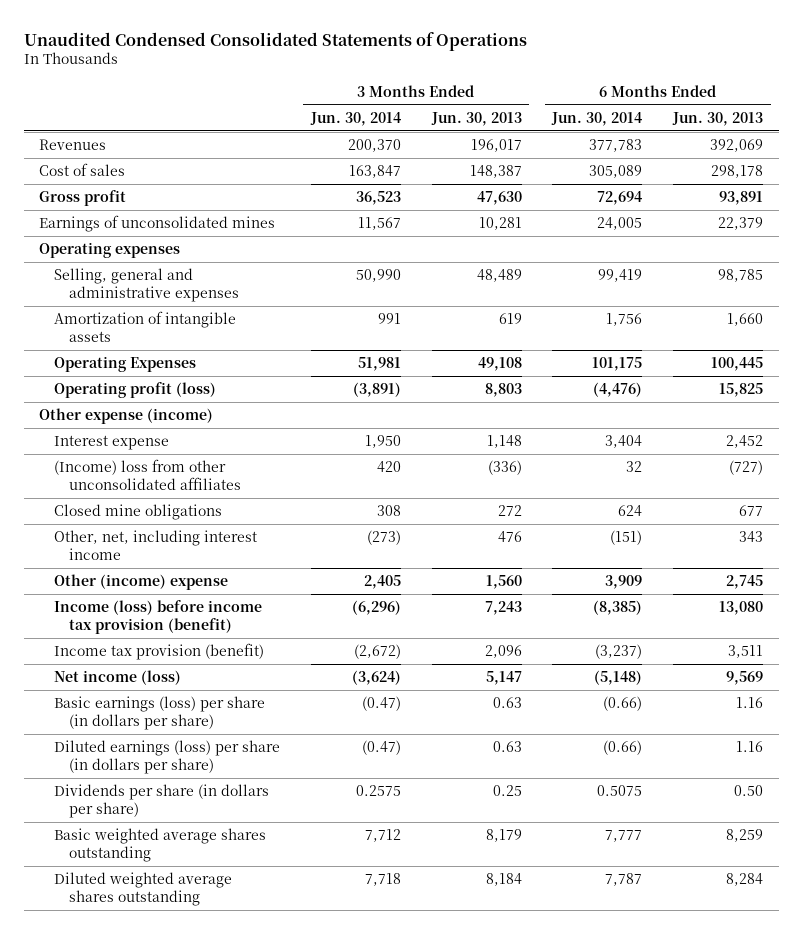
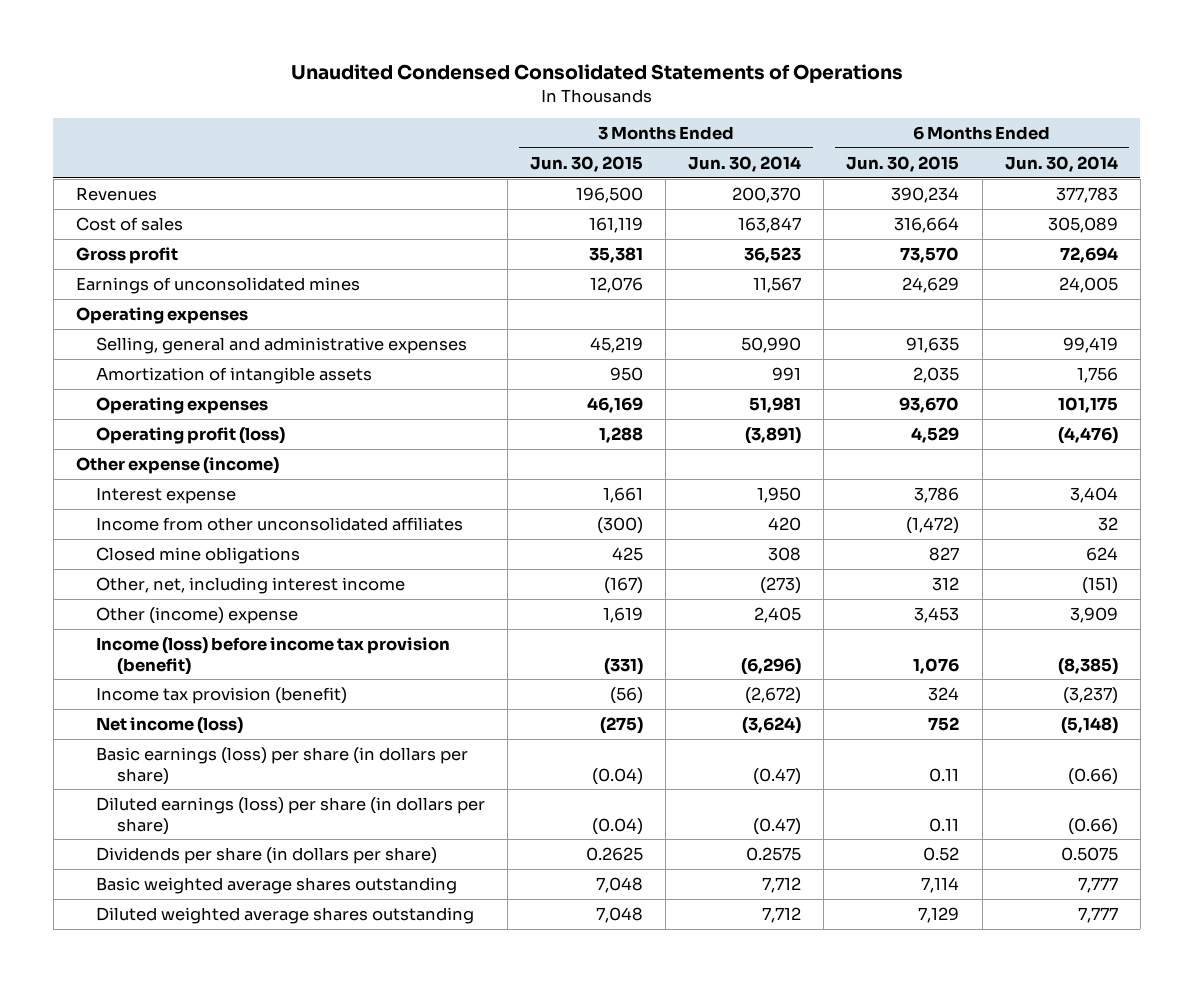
- | 3 Months Ended Jun. 30, 2014 | 3 Months Ended Jun. 30, 2013 | 6 Months Ended Jun. 30, 2014 | 6 Months Ended Jun. 30, 2013
+ | 3 Months Ended Jun. 30, 2015 | 3 Months Ended Jun. 30, 2014 | 6 Months Ended Jun. 30, 2015 | 6 Months Ended Jun. 30, 2014
- Operating Expenses | 51,981 | 49,108 | 101,175 | 100,445
+ Operating expenses | 46,169 | 51,981 | 93,670 | 101,175
- (Income) loss from other unconsolidated affiliates | 420 | (336) | 32 | (727)
+ Income from other unconsolidated affiliates | (300) | 420 | (1,472) | 32
- Diluted weighted average shares outstanding | 7,718 | 8,184 | 7,787 | 8,284
+ Diluted weighted average shares outstanding | 7,048 | 7,712 | 7,129 | 7,777

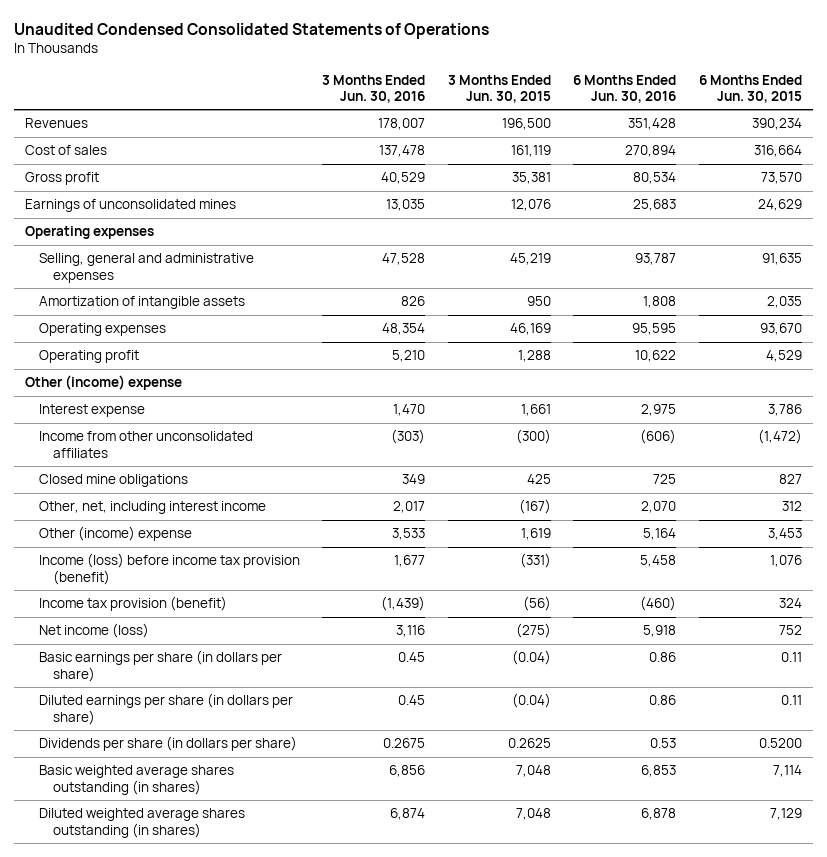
- | 3 Months Ended Jun. 30, 2015 | 3 Months Ended Jun. 30, 2014 | 6 Months Ended Jun. 30, 2015 | 6 Months Ended Jun. 30, 2014
+ | 3 Months Ended Jun. 30, 2016 | 3 Months Ended Jun. 30, 2015 | 6 Months Ended Jun. 30, 2016 | 6 Months Ended Jun. 30, 2015
- Operating profit (loss) | 1,288 | (3,891) | 4,529 | (4,476)
- Other expense (income)
+ Operating profit | 5,210 | 1,288 | 10,622 | 4,529
+ Other (income) expense
- Basic earnings (loss) per share (in dollars per share) | (0.04) | (0.47) | 0.11 | (0.66)
- Diluted earnings (loss) per share (in dollars per share) | (0.04) | (0.47) | 0.11 | (0.66)
- Dividends per share (in dollars per share) | 0.2625 | 0.2575 | 0.52 | 0.5075
- Basic weighted average shares outstanding | 7,048 | 7,712 | 7,114 | 7,777
- Diluted weighted average shares outstanding | 7,048 | 7,712 | 7,129 | 7,777
+ Basic earnings per share (in dollars per share) | 0.45 | (0.04) | 0.86 | 0.11
+ Diluted earnings per share (in dollars per share) | 0.45 | (0.04) | 0.86 | 0.11
+ Dividends per share (in dollars per share) | 0.2675 | 0.2625 | 0.53 | 0.5200
+ Basic weighted average shares outstanding (in shares) | 6,856 | 7,048 | 6,853 | 7,114
+ Diluted weighted average shares outstanding (in shares) | 6,874 | 7,048 | 6,878 | 7,129

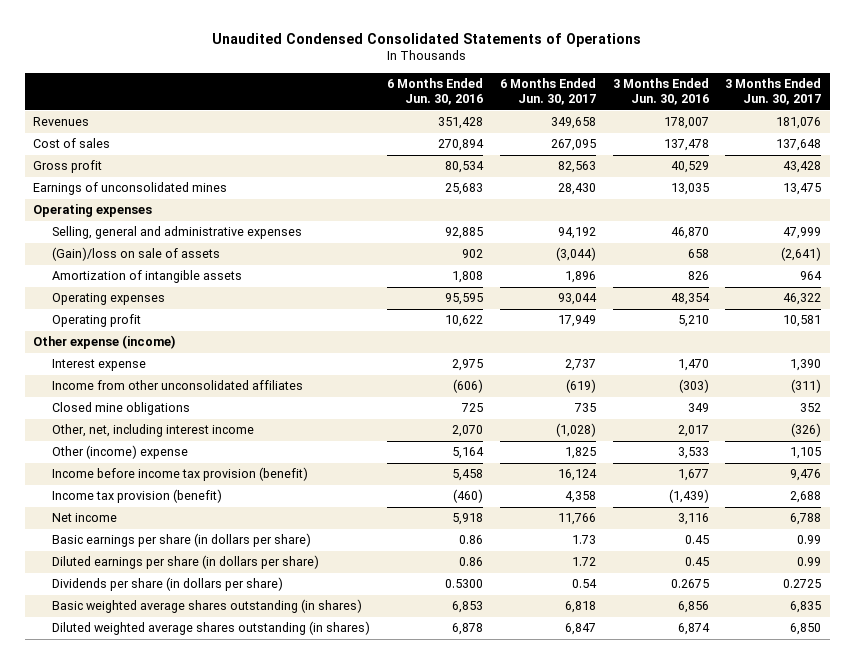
- | 3 Months Ended Jun. 30, 2016 | 3 Months Ended Jun. 30, 2015 | 6 Months Ended Jun. 30, 2016 | 6 Months Ended Jun. 30, 2015
+ | 6 Months Ended Jun. 30, 2016 | 6 Months Ended Jun. 30, 2017 | 3 Months Ended Jun. 30, 2016 | 3 Months Ended Jun. 30, 2017
- Selling, general and administrative expenses | 47,528 | 45,219 | 93,787 | 91,635
+ Selling, general and administrative expenses | 92,885 | 94,192 | 46,870 | 47,999
+ (Gain)/loss on sale of assets | 902 | (3,044) | 658 | (2,641)
- Other (income) expense
+ Other expense (income)
- Income (loss) before income tax provision (benefit) | 1,677 | (331) | 5,458 | 1,076
+ Income before income tax provision (benefit) | 5,458 | 16,124 | 1,677 | 9,476
- Net income (loss) | 3,116 | (275) | 5,918 | 752
+ Net income | 5,918 | 11,766 | 3,116 | 6,788
- Dividends per share (in dollars per share) | 0.2675 | 0.2625 | 0.53 | 0.5200
+ Dividends per share (in dollars per share) | 0.5300 | 0.54 | 0.2675 | 0.2725

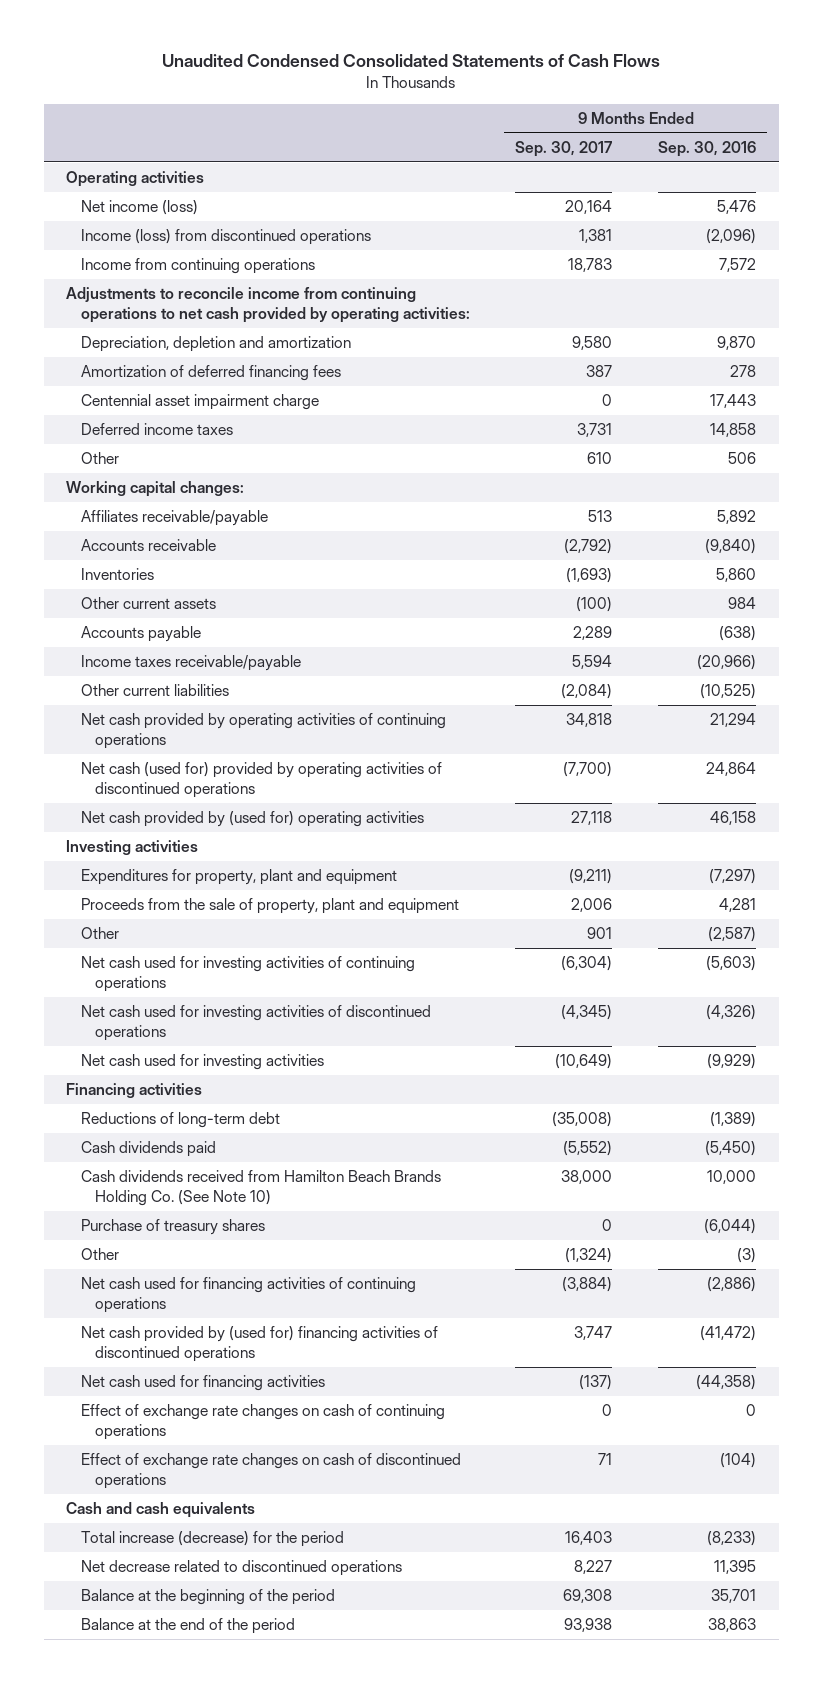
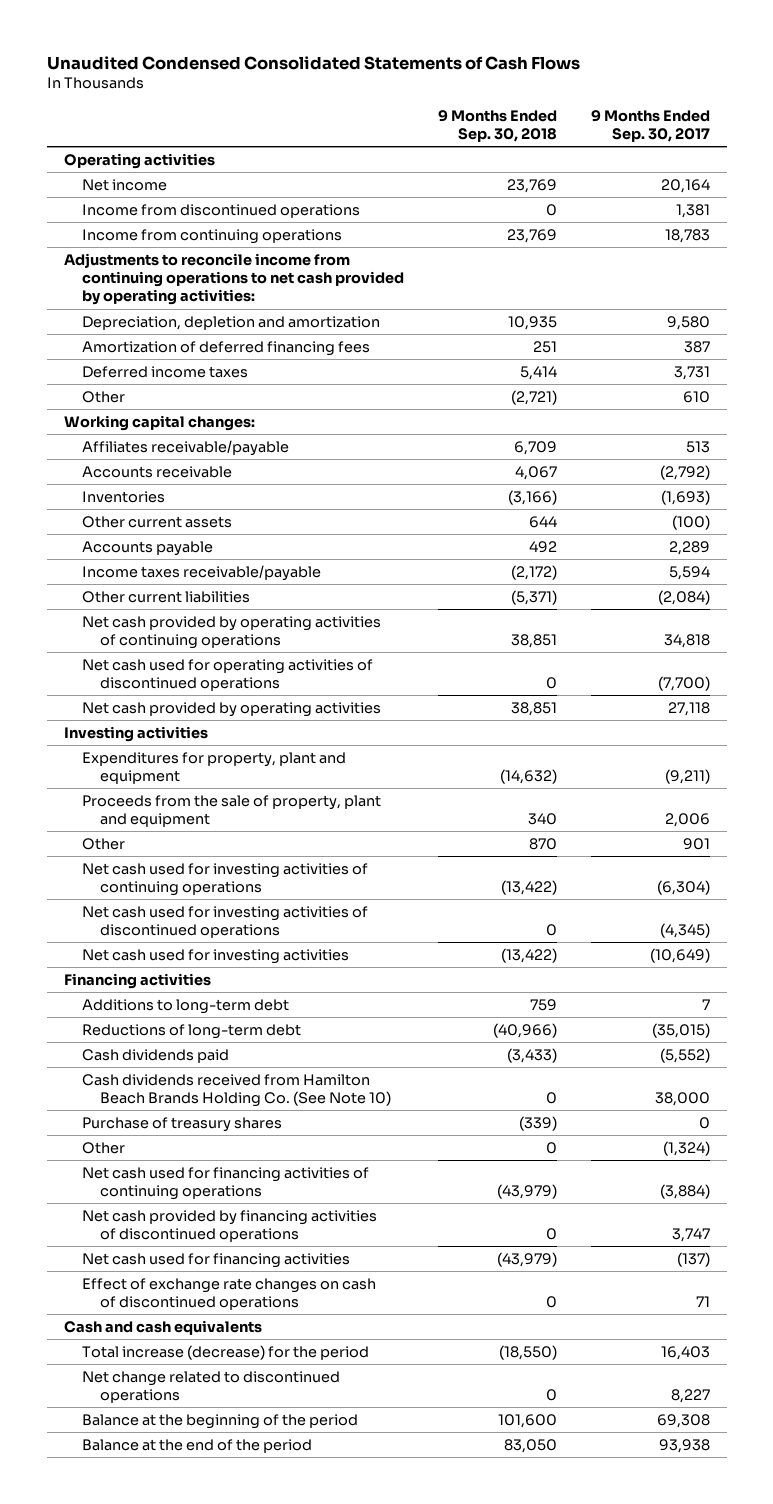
- | 9 Months Ended Sep. 30, 2017 | 9 Months Ended Sep. 30, 2016
+ | 9 Months Ended Sep. 30, 2018 | 9 Months Ended Sep. 30, 2017
- Net income (loss) | 20,164 | 5,476
- Income (loss) from discontinued operations | 1,381 | (2,096)
+ Net income | 23,769 | 20,164
+ Income from discontinued operations | 0 | 1,381
- Centennial asset impairment charge | 0 | 17,443
- Net cash (used for) provided by operating activities of discontinued operations | (7,700) | 24,864
- Net cash provided by (used for) operating activities | 27,118 | 46,158
+ Net cash used for operating activities of discontinued operations | 0 | (7,700)
+ Net cash provided by operating activities | 38,851 | 27,118
- Reductions of long-term debt | (35,008) | (1,389)
+ Additions to long-term debt | 759 | 7
+ Reductions of long-term debt | (40,966) | (35,015)
- Net cash provided by (used for) financing activities of discontinued operations | 3,747 | (41,472)
+ Net cash provided by financing activities of discontinued operations | 0 | 3,747
- Effect of exchange rate changes on cash of continuing operations | 0 | 0
- Net decrease related to discontinued operations | 8,227 | 11,395
+ Net change related to discontinued operations | 0 | 8,227

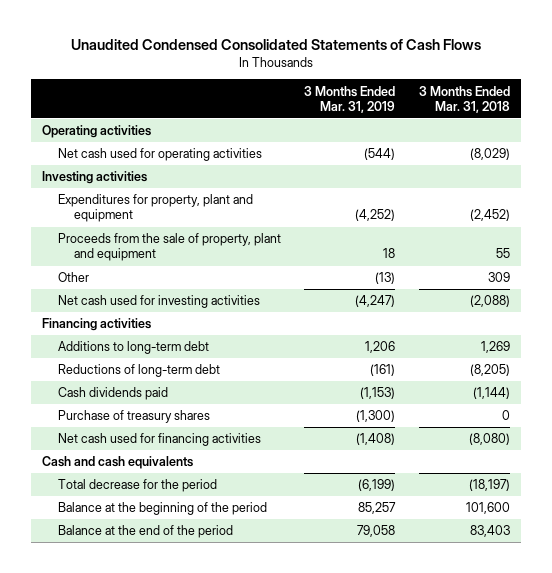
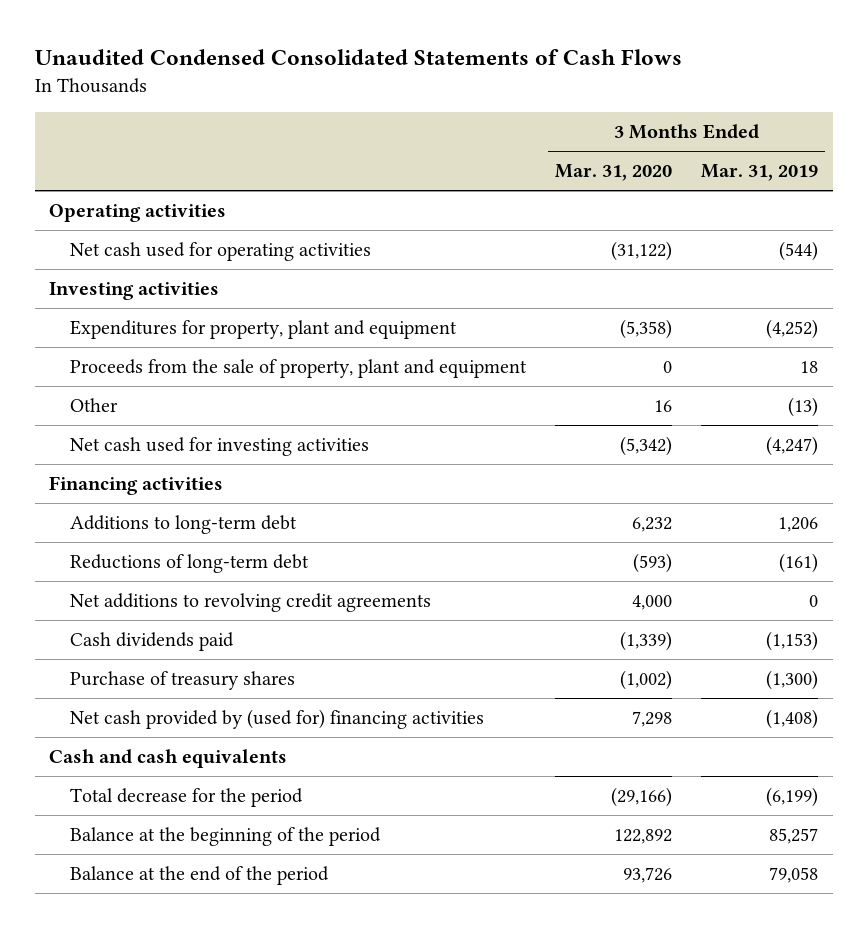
- | 3 Months Ended Mar. 31, 2019 | 3 Months Ended Mar. 31, 2018
+ | 3 Months Ended Mar. 31, 2020 | 3 Months Ended Mar. 31, 2019
+ Net additions to revolving credit agreements | 4,000 | 0
- Net cash used for financing activities | (1,408) | (8,080)
+ Net cash provided by (used for) financing activities | 7,298 | (1,408)

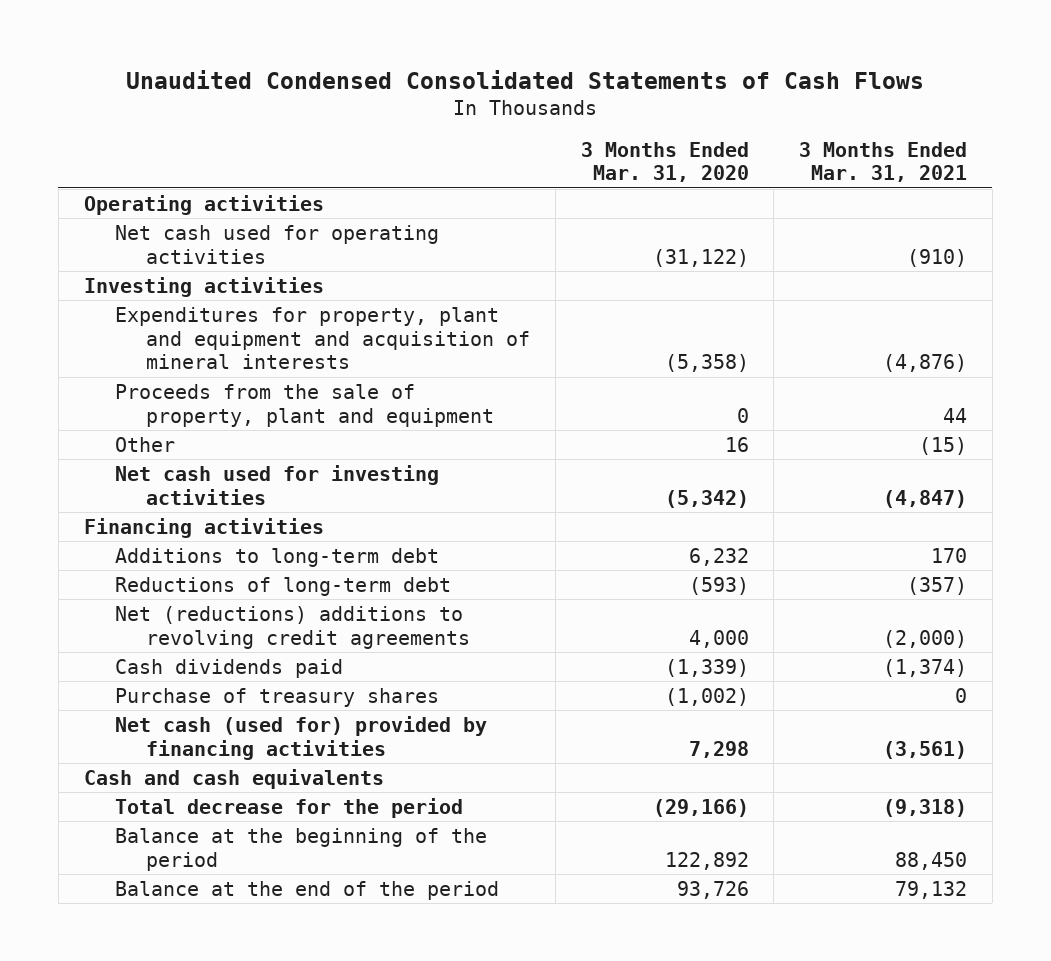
- | 3 Months Ended Mar. 31, 2020 | 3 Months Ended Mar. 31, 2019
+ | 3 Months Ended Mar. 31, 2020 | 3 Months Ended Mar. 31, 2021
- Expenditures for property, plant and equipment | (5,358) | (4,252)
+ Expenditures for property, plant and equipment and acquisition of mineral interests | (5,358) | (4,876)
- Net additions to revolving credit agreements | 4,000 | 0
+ Net (reductions) additions to revolving credit agreements | 4,000 | (2,000)
- Net cash provided by (used for) financing activities | 7,298 | (1,408)
+ Net cash (used for) provided by financing activities | 7,298 | (3,561)

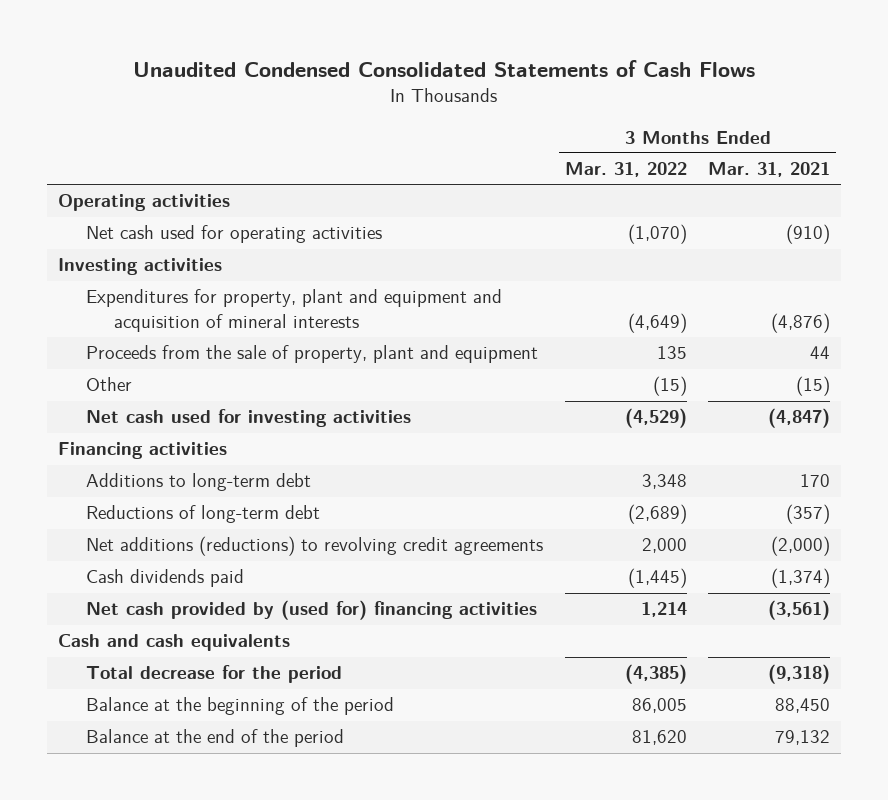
- | 3 Months Ended Mar. 31, 2020 | 3 Months Ended Mar. 31, 2021
+ | 3 Months Ended Mar. 31, 2022 | 3 Months Ended Mar. 31, 2021
- Net (reductions) additions to revolving credit agreements | 4,000 | (2,000)
+ Net additions (reductions) to revolving credit agreements | 2,000 | (2,000)
- Purchase of treasury shares | (1,002) | 0
- Net cash (used for) provided by financing activities | 7,298 | (3,561)
+ Net cash provided by (used for) financing activities | 1,214 | (3,561)

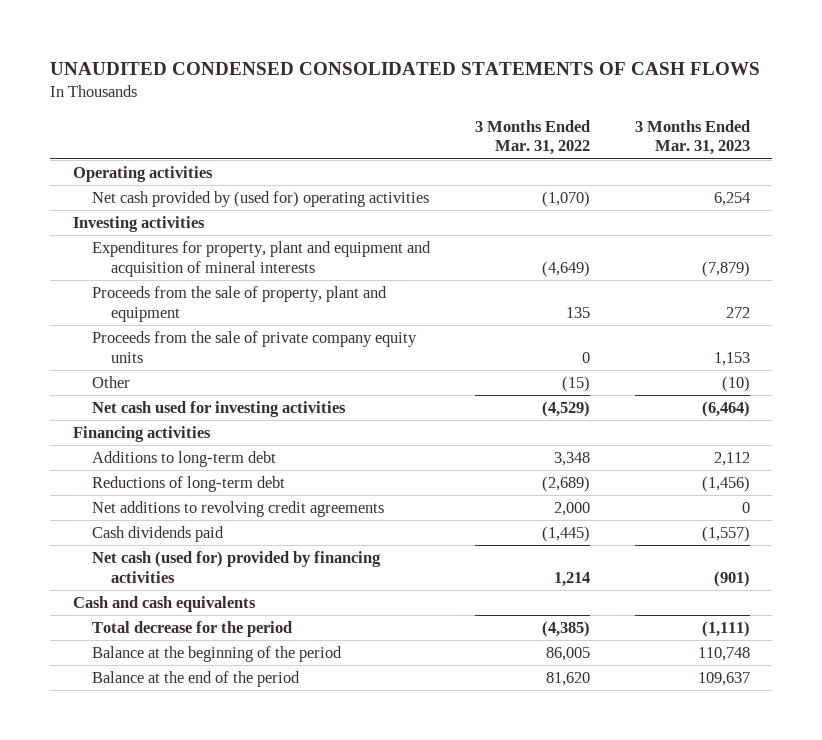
- Unaudited Condensed Consolidated Statements of Cash Flows
+ UNAUDITED CONDENSED CONSOLIDATED STATEMENTS OF CASH FLOWS
- | 3 Months Ended Mar. 31, 2022 | 3 Months Ended Mar. 31, 2021
+ | 3 Months Ended Mar. 31, 2022 | 3 Months Ended Mar. 31, 2023
- Net cash used for operating activities | (1,070) | (910)
+ Net cash provided by (used for) operating activities | (1,070) | 6,254
+ Proceeds from the sale of private company equity units | 0 | 1,153
- Net additions (reductions) to revolving credit agreements | 2,000 | (2,000)
+ Net additions to revolving credit agreements | 2,000 | 0
- Net cash provided by (used for) financing activities | 1,214 | (3,561)
+ Net cash (used for) provided by financing activities | 1,214 | (901)

